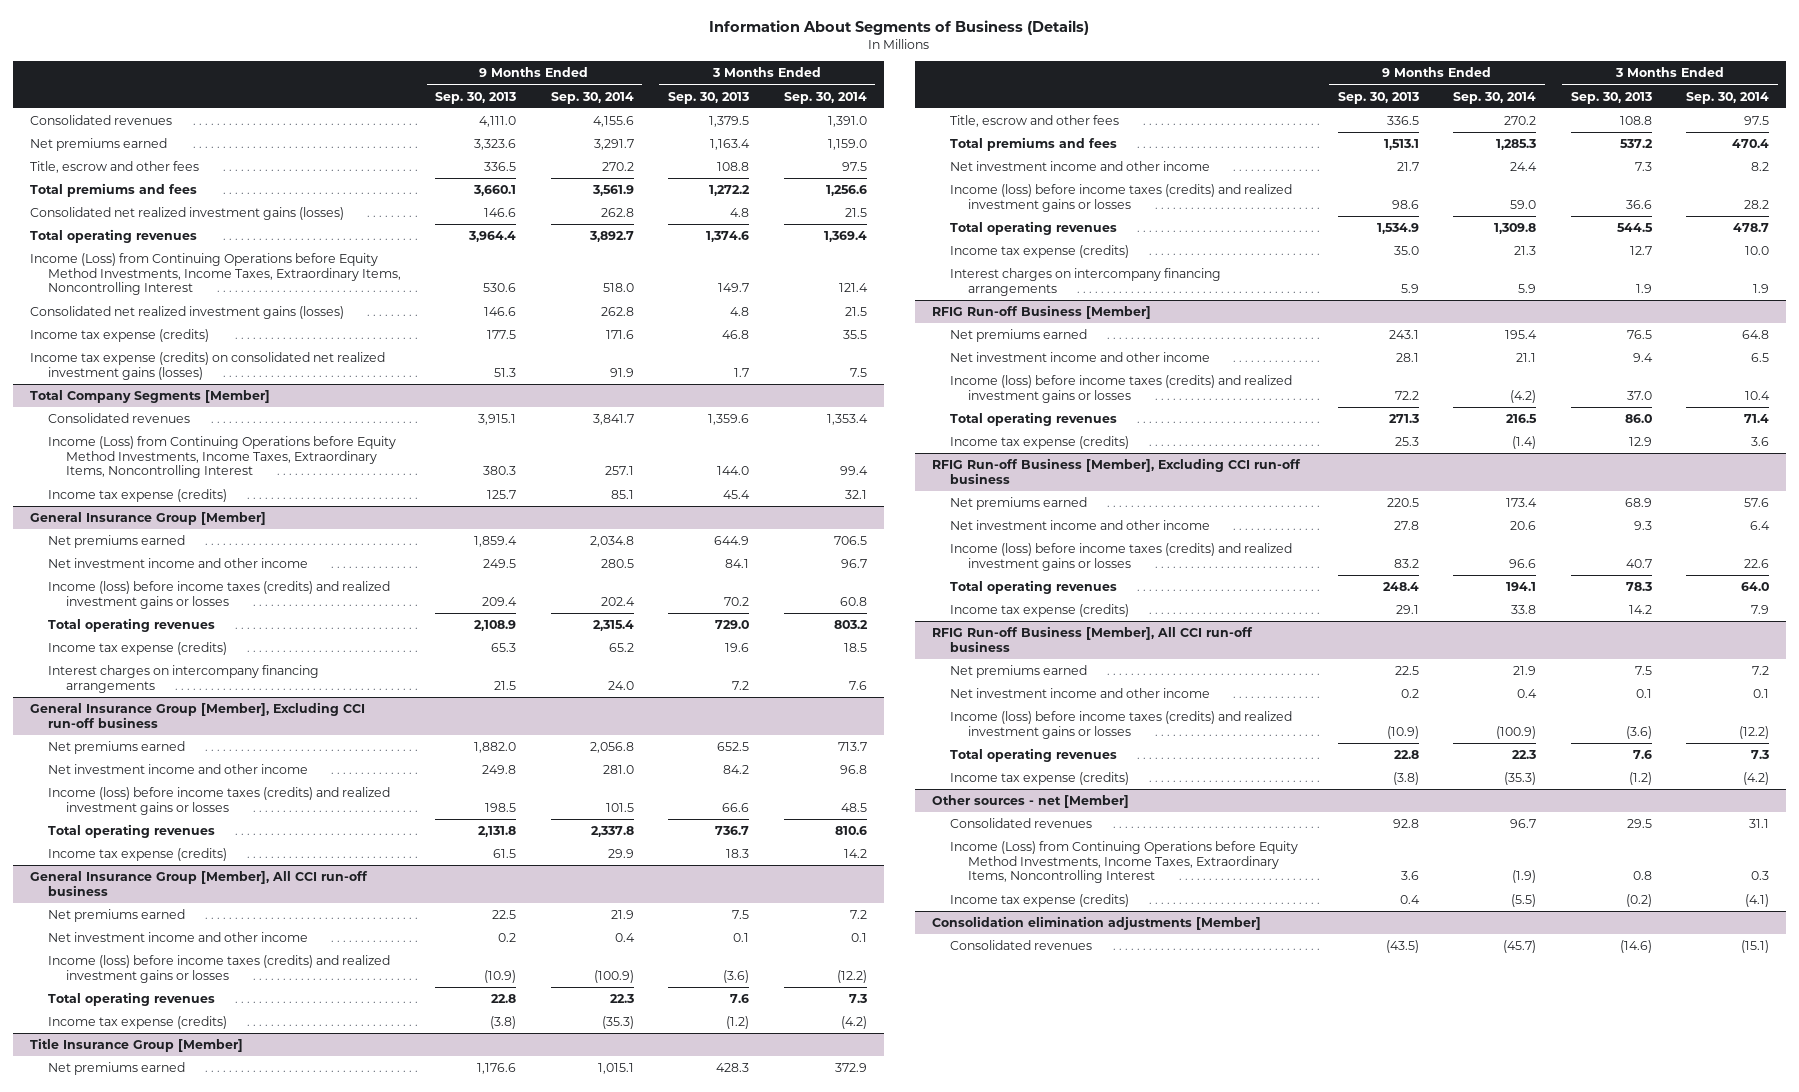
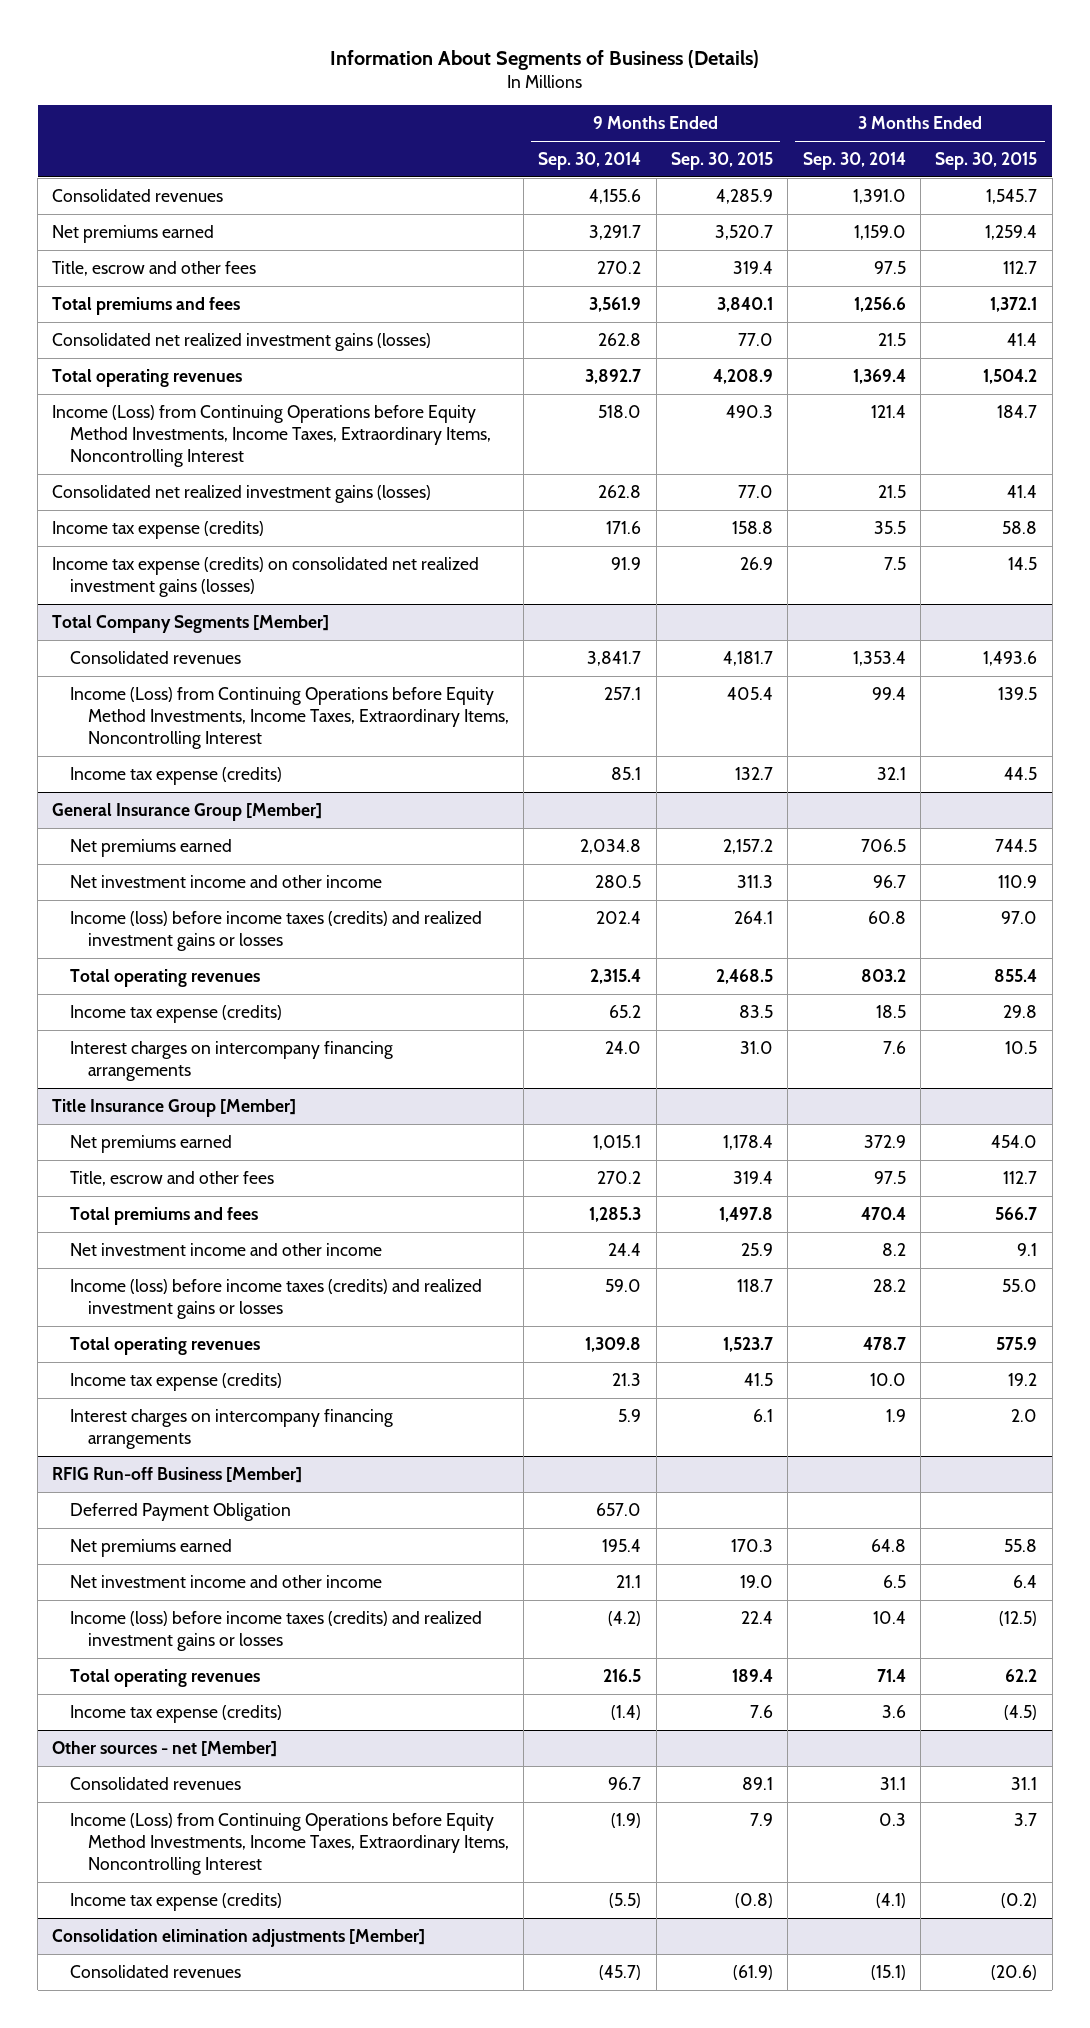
- | 9 Months Ended Sep. 30, 2013 | 9 Months Ended Sep. 30, 2014 | 3 Months Ended Sep. 30, 2013 | 3 Months Ended Sep. 30, 2014
+ | 9 Months Ended Sep. 30, 2014 | 9 Months Ended Sep. 30, 2015 | 3 Months Ended Sep. 30, 2014 | 3 Months Ended Sep. 30, 2015
- General Insurance Group [Member], Excluding CCI run-off business
- Net premiums earned | 1,882.0 | 2,056.8 | 652.5 | 713.7
- Net investment income and other income | 249.8 | 281.0 | 84.2 | 96.8
- Income (loss) before income taxes (credits) and realized investment gains or losses | 198.5 | 101.5 | 66.6 | 48.5
- Total operating revenues | 2,131.8 | 2,337.8 | 736.7 | 810.6
- Income tax expense (credits) | 61.5 | 29.9 | 18.3 | 14.2
- General Insurance Group [Member], All CCI run-off business
- Net premiums earned | 22.5 | 21.9 | 7.5 | 7.2
- Net investment income and other income | 0.2 | 0.4 | 0.1 | 0.1
- Income (loss) before income taxes (credits) and realized investment gains or losses | (10.9) | (100.9) | (3.6) | (12.2)
- Total operating revenues | 22.8 | 22.3 | 7.6 | 7.3
- Income tax expense (credits) | (3.8) | (35.3) | (1.2) | (4.2)
@ RFIG Run-off Business [Member]
+ Deferred Payment Obligation | 657.0 | | |
- RFIG Run-off Business [Member], Excluding CCI run-off business
- Net premiums earned | 220.5 | 173.4 | 68.9 | 57.6
- Net investment income and other income | 27.8 | 20.6 | 9.3 | 6.4
- Income (loss) before income taxes (credits) and realized investment gains or losses | 83.2 | 96.6 | 40.7 | 22.6
- Total operating revenues | 248.4 | 194.1 | 78.3 | 64.0
- Income tax expense (credits) | 29.1 | 33.8 | 14.2 | 7.9
- RFIG Run-off Business [Member], All CCI run-off business
- Net premiums earned | 22.5 | 21.9 | 7.5 | 7.2
- Net investment income and other income | 0.2 | 0.4 | 0.1 | 0.1
- Income (loss) before income taxes (credits) and realized investment gains or losses | (10.9) | (100.9) | (3.6) | (12.2)
- Total operating revenues | 22.8 | 22.3 | 7.6 | 7.3
- Income tax expense (credits) | (3.8) | (35.3) | (1.2) | (4.2)

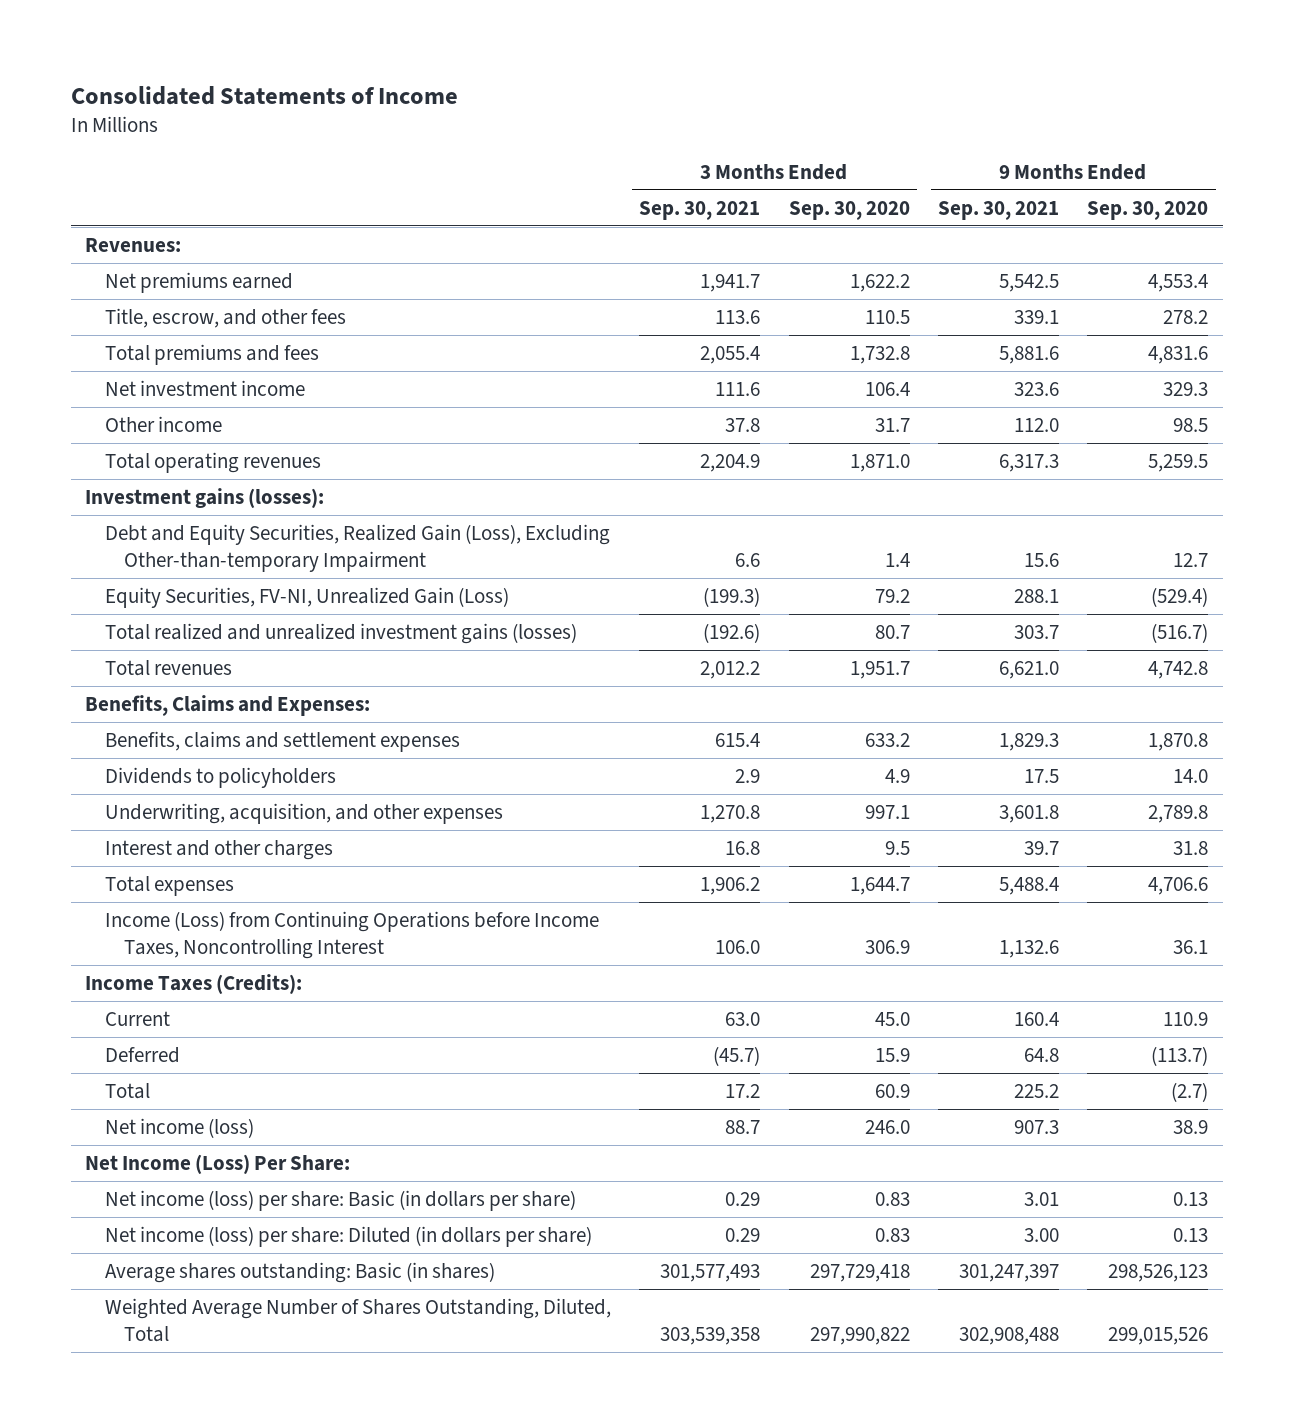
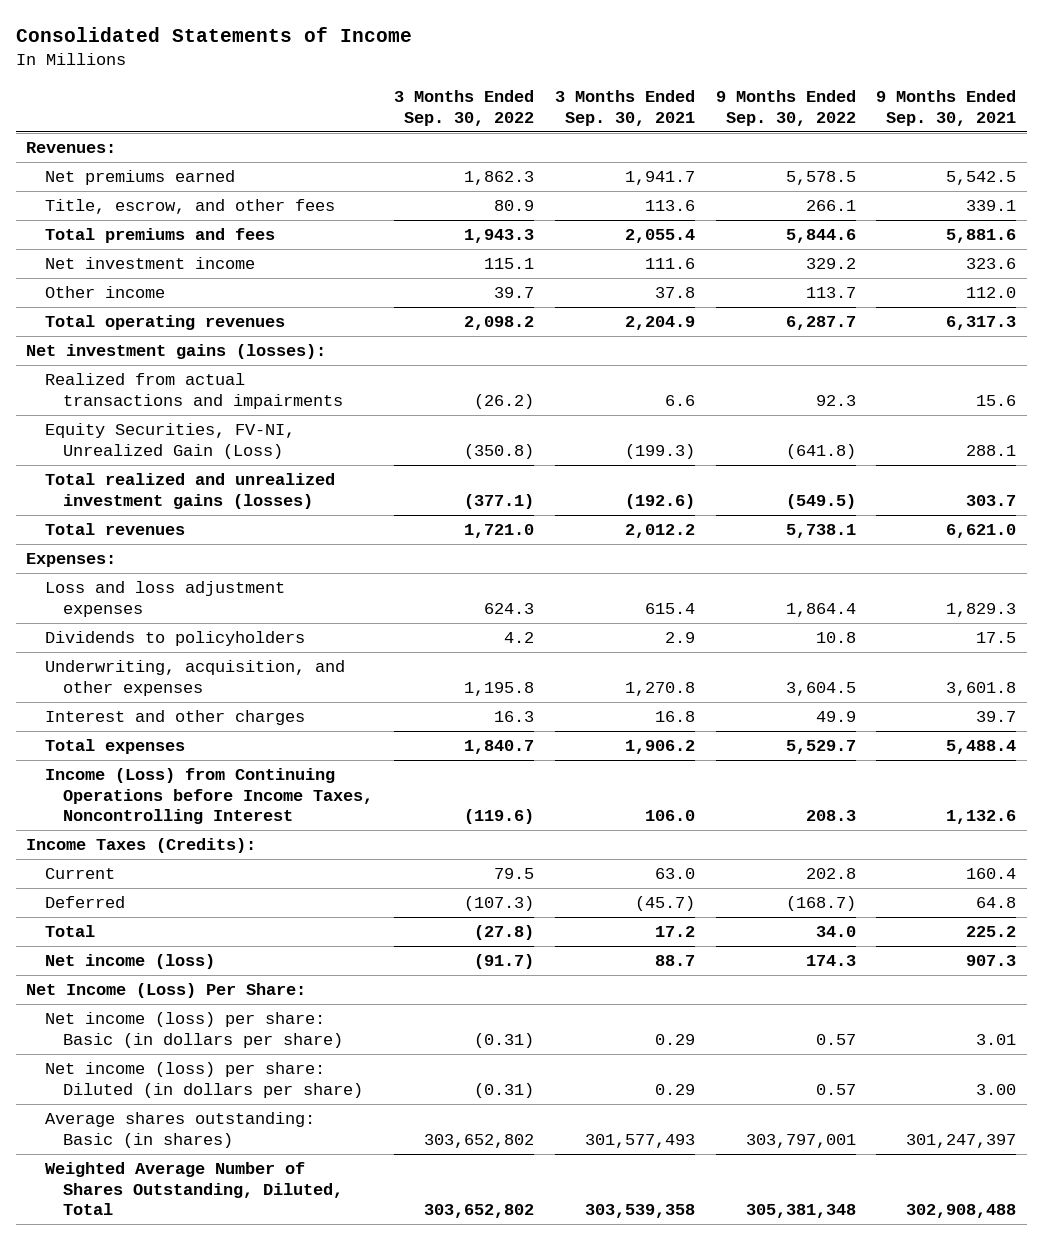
- | 3 Months Ended Sep. 30, 2021 | 3 Months Ended Sep. 30, 2020 | 9 Months Ended Sep. 30, 2021 | 9 Months Ended Sep. 30, 2020
+ | 3 Months Ended Sep. 30, 2022 | 3 Months Ended Sep. 30, 2021 | 9 Months Ended Sep. 30, 2022 | 9 Months Ended Sep. 30, 2021
- Investment gains (losses):
- Debt and Equity Securities, Realized Gain (Loss), Excluding Other-than-temporary Impairment | 6.6 | 1.4 | 15.6 | 12.7
+ Net investment gains (losses):
+ Realized from actual transactions and impairments | (26.2) | 6.6 | 92.3 | 15.6
- Benefits, Claims and Expenses:
- Benefits, claims and settlement expenses | 615.4 | 633.2 | 1,829.3 | 1,870.8
+ Expenses:
+ Loss and loss adjustment expenses | 624.3 | 615.4 | 1,864.4 | 1,829.3

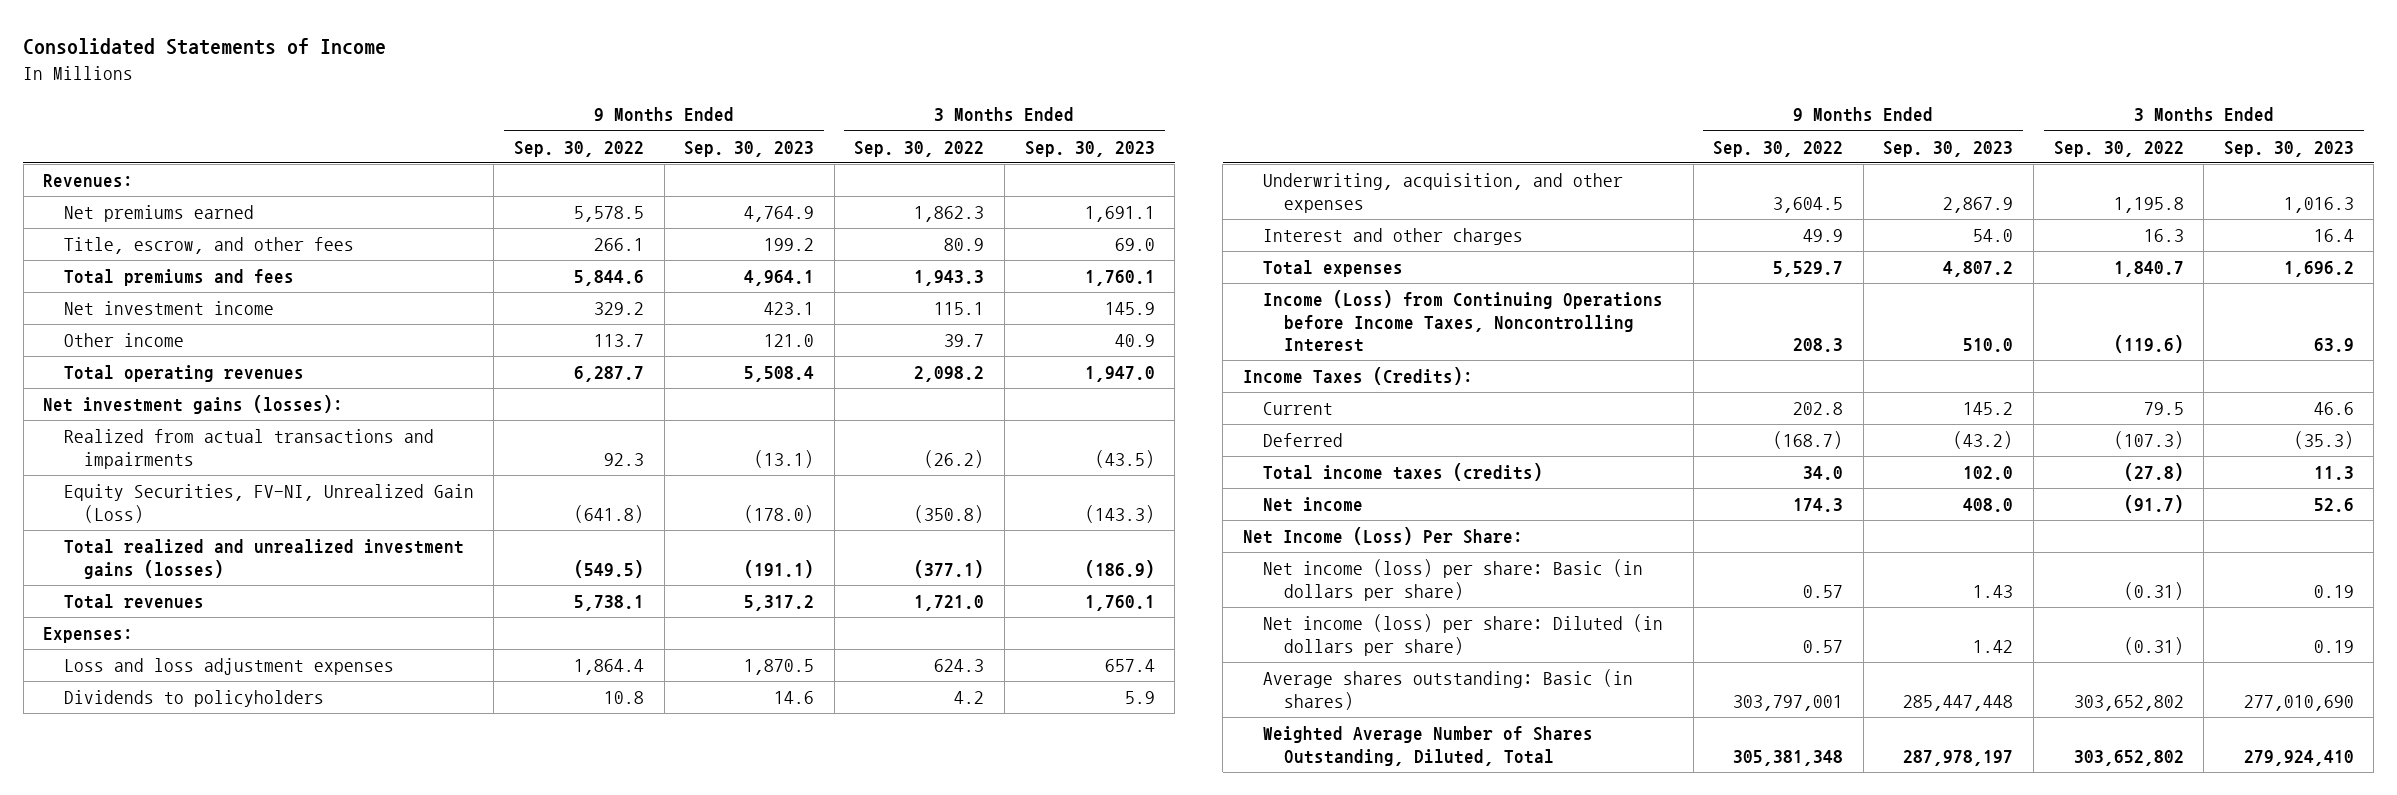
- | 3 Months Ended Sep. 30, 2022 | 3 Months Ended Sep. 30, 2021 | 9 Months Ended Sep. 30, 2022 | 9 Months Ended Sep. 30, 2021
+ | 9 Months Ended Sep. 30, 2022 | 9 Months Ended Sep. 30, 2023 | 3 Months Ended Sep. 30, 2022 | 3 Months Ended Sep. 30, 2023
- Total | (27.8) | 17.2 | 34.0 | 225.2
- Net income (loss) | (91.7) | 88.7 | 174.3 | 907.3
+ Total income taxes (credits) | 34.0 | 102.0 | (27.8) | 11.3
+ Net income | 174.3 | 408.0 | (91.7) | 52.6

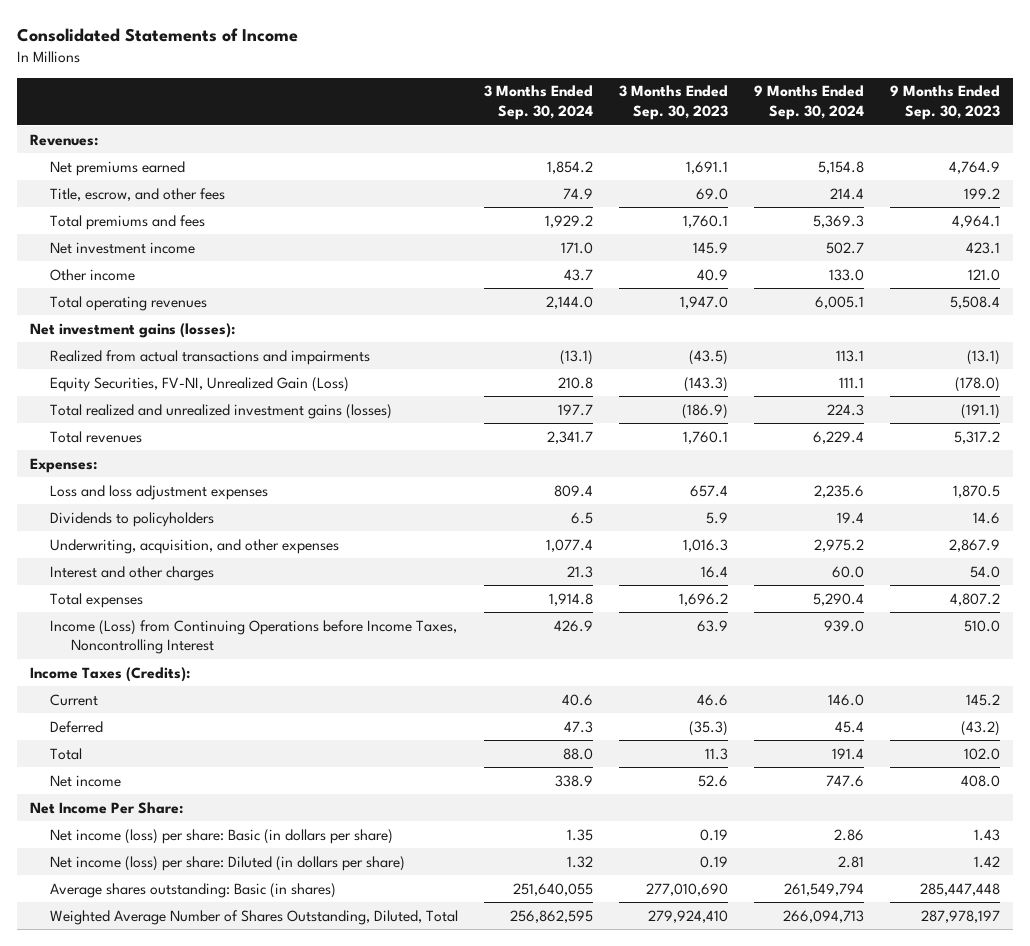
- | 9 Months Ended Sep. 30, 2022 | 9 Months Ended Sep. 30, 2023 | 3 Months Ended Sep. 30, 2022 | 3 Months Ended Sep. 30, 2023
+ | 3 Months Ended Sep. 30, 2024 | 3 Months Ended Sep. 30, 2023 | 9 Months Ended Sep. 30, 2024 | 9 Months Ended Sep. 30, 2023
- Total income taxes (credits) | 34.0 | 102.0 | (27.8) | 11.3
+ Total | 88.0 | 11.3 | 191.4 | 102.0
- Net Income (Loss) Per Share:
+ Net Income Per Share:

